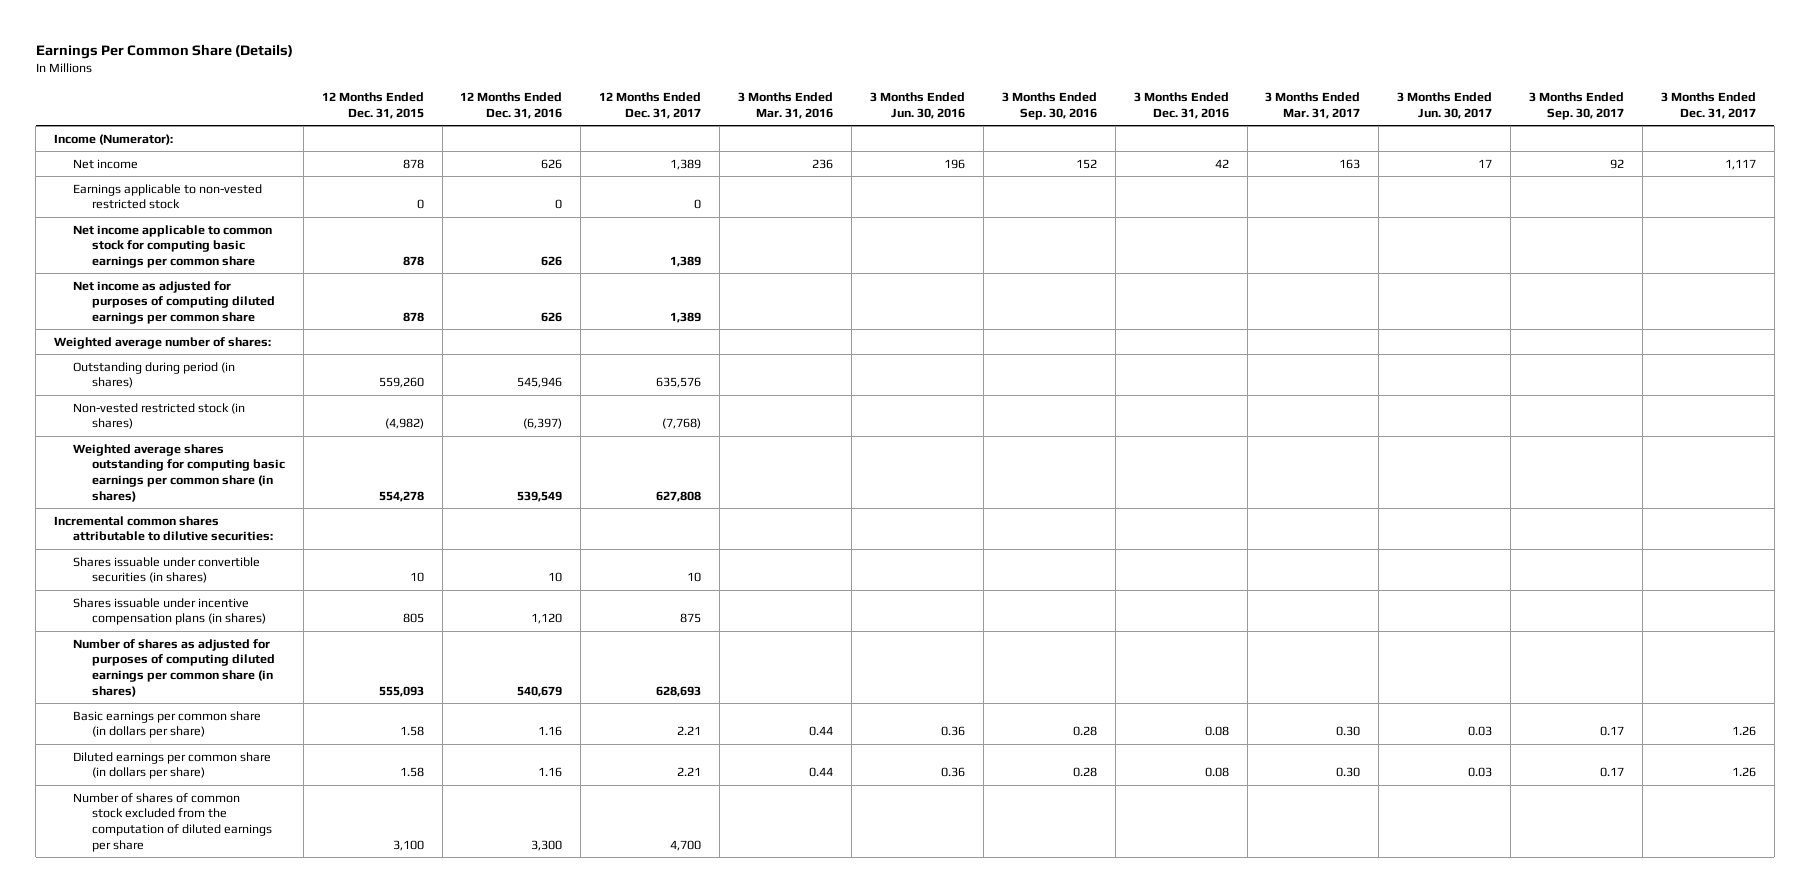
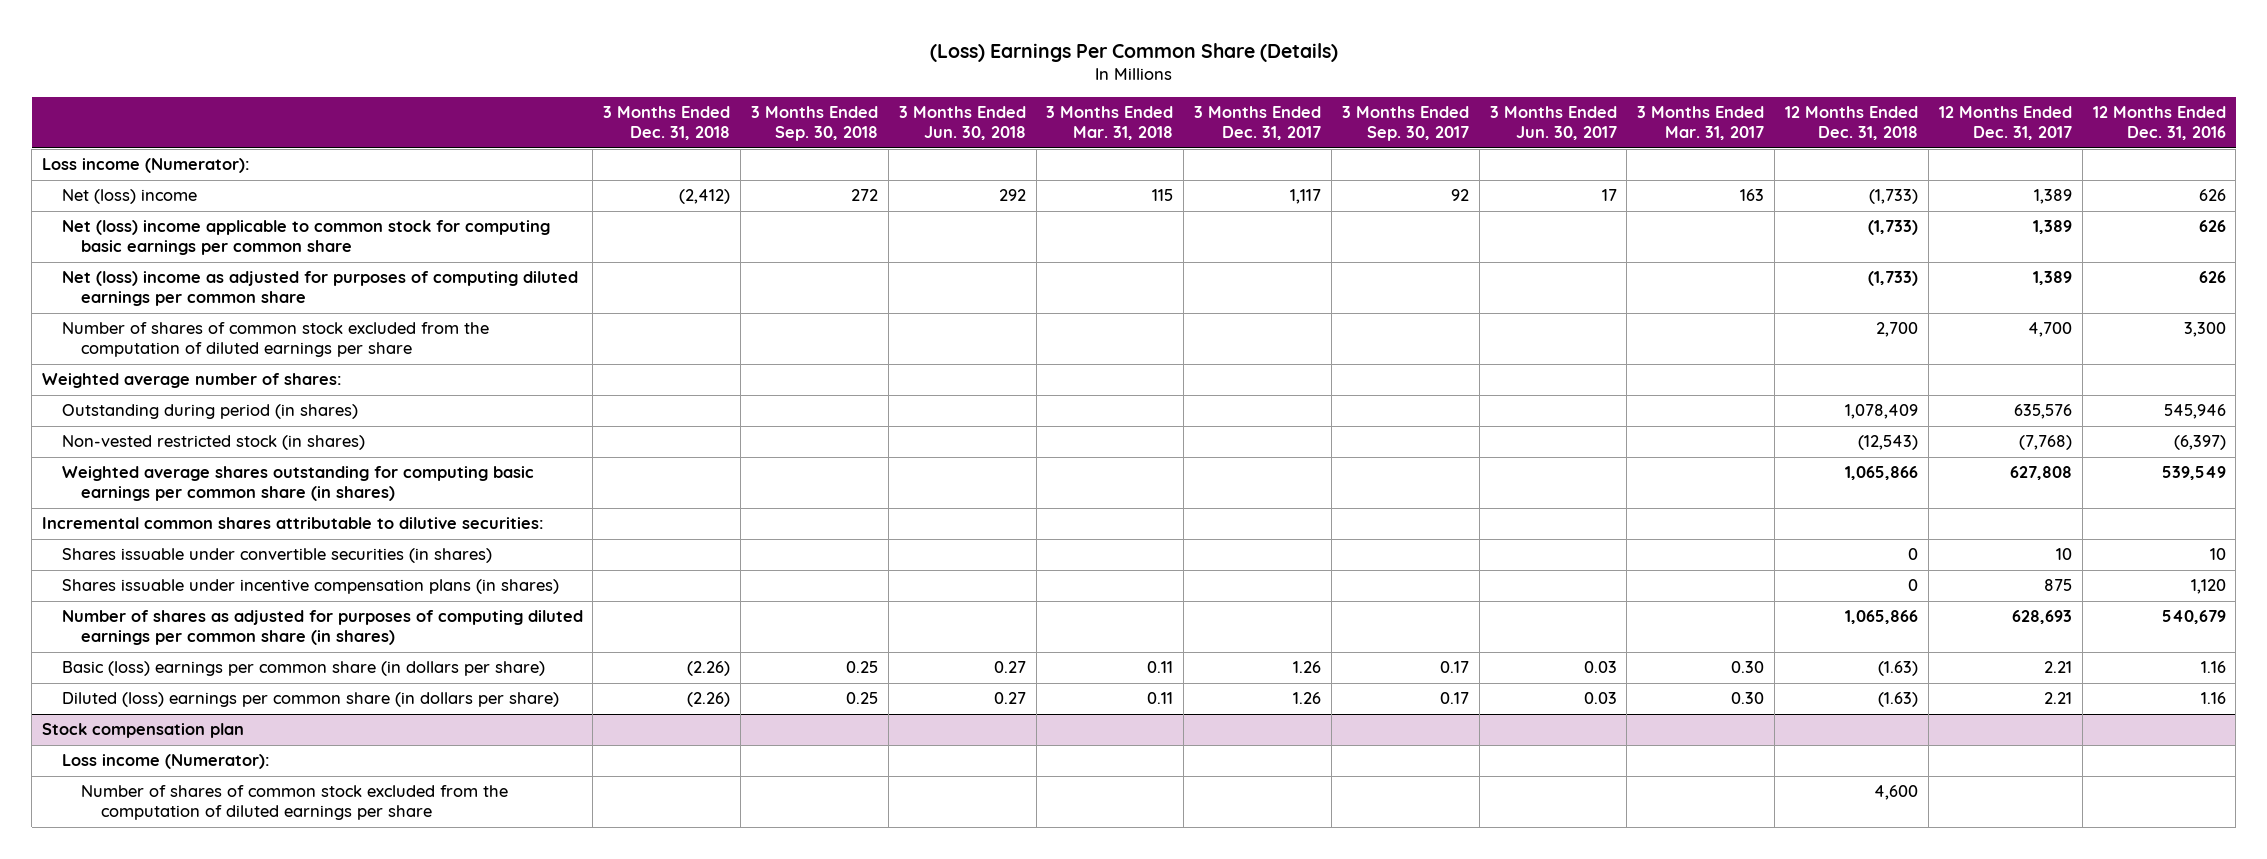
- Earnings Per Common Share (Details)
+ (Loss) Earnings Per Common Share (Details)
- | 12 Months Ended Dec. 31, 2015 | 12 Months Ended Dec. 31, 2016 | 12 Months Ended Dec. 31, 2017 | 3 Months Ended Mar. 31, 2016 | 3 Months Ended Jun. 30, 2016 | 3 Months Ended Sep. 30, 2016 | 3 Months Ended Dec. 31, 2016 | 3 Months Ended Mar. 31, 2017 | 3 Months Ended Jun. 30, 2017 | 3 Months Ended Sep. 30, 2017 | 3 Months Ended Dec. 31, 2017
+ | 3 Months Ended Dec. 31, 2018 | 3 Months Ended Sep. 30, 2018 | 3 Months Ended Jun. 30, 2018 | 3 Months Ended Mar. 31, 2018 | 3 Months Ended Dec. 31, 2017 | 3 Months Ended Sep. 30, 2017 | 3 Months Ended Jun. 30, 2017 | 3 Months Ended Mar. 31, 2017 | 12 Months Ended Dec. 31, 2018 | 12 Months Ended Dec. 31, 2017 | 12 Months Ended Dec. 31, 2016
- Income (Numerator):
- Net income | 878 | 626 | 1,389 | 236 | 196 | 152 | 42 | 163 | 17 | 92 | 1,117
- Earnings applicable to non-vested restricted stock | 0 | 0 | 0 | | | | | | | |
- Net income applicable to common stock for computing basic earnings per common share | 878 | 626 | 1,389 | | | | | | | |
- Net income as adjusted for purposes of computing diluted earnings per common share | 878 | 626 | 1,389 | | | | | | | |
+ Loss income (Numerator):
+ Net (loss) income | (2,412) | 272 | 292 | 115 | 1,117 | 92 | 17 | 163 | (1,733) | 1,389 | 626
+ Net (loss) income applicable to common stock for computing basic earnings per common share | | | | | | | | | (1,733) | 1,389 | 626
+ Net (loss) income as adjusted for purposes of computing diluted earnings per common share | | | | | | | | | (1,733) | 1,389 | 626
moved up: Number of shares of common stock excluded from the computation of diluted earnings per share | | | | | | | | | 2,700 | 4,700 | 3,300
- Basic earnings per common share (in dollars per share) | 1.58 | 1.16 | 2.21 | 0.44 | 0.36 | 0.28 | 0.08 | 0.30 | 0.03 | 0.17 | 1.26
- Diluted earnings per common share (in dollars per share) | 1.58 | 1.16 | 2.21 | 0.44 | 0.36 | 0.28 | 0.08 | 0.30 | 0.03 | 0.17 | 1.26
+ Basic (loss) earnings per common share (in dollars per share) | (2.26) | 0.25 | 0.27 | 0.11 | 1.26 | 0.17 | 0.03 | 0.30 | (1.63) | 2.21 | 1.16
+ Diluted (loss) earnings per common share (in dollars per share) | (2.26) | 0.25 | 0.27 | 0.11 | 1.26 | 0.17 | 0.03 | 0.30 | (1.63) | 2.21 | 1.16
+ Stock compensation plan
+ Loss income (Numerator):
+ Number of shares of common stock excluded from the computation of diluted earnings per share | | | | | | | | | 4,600 | |

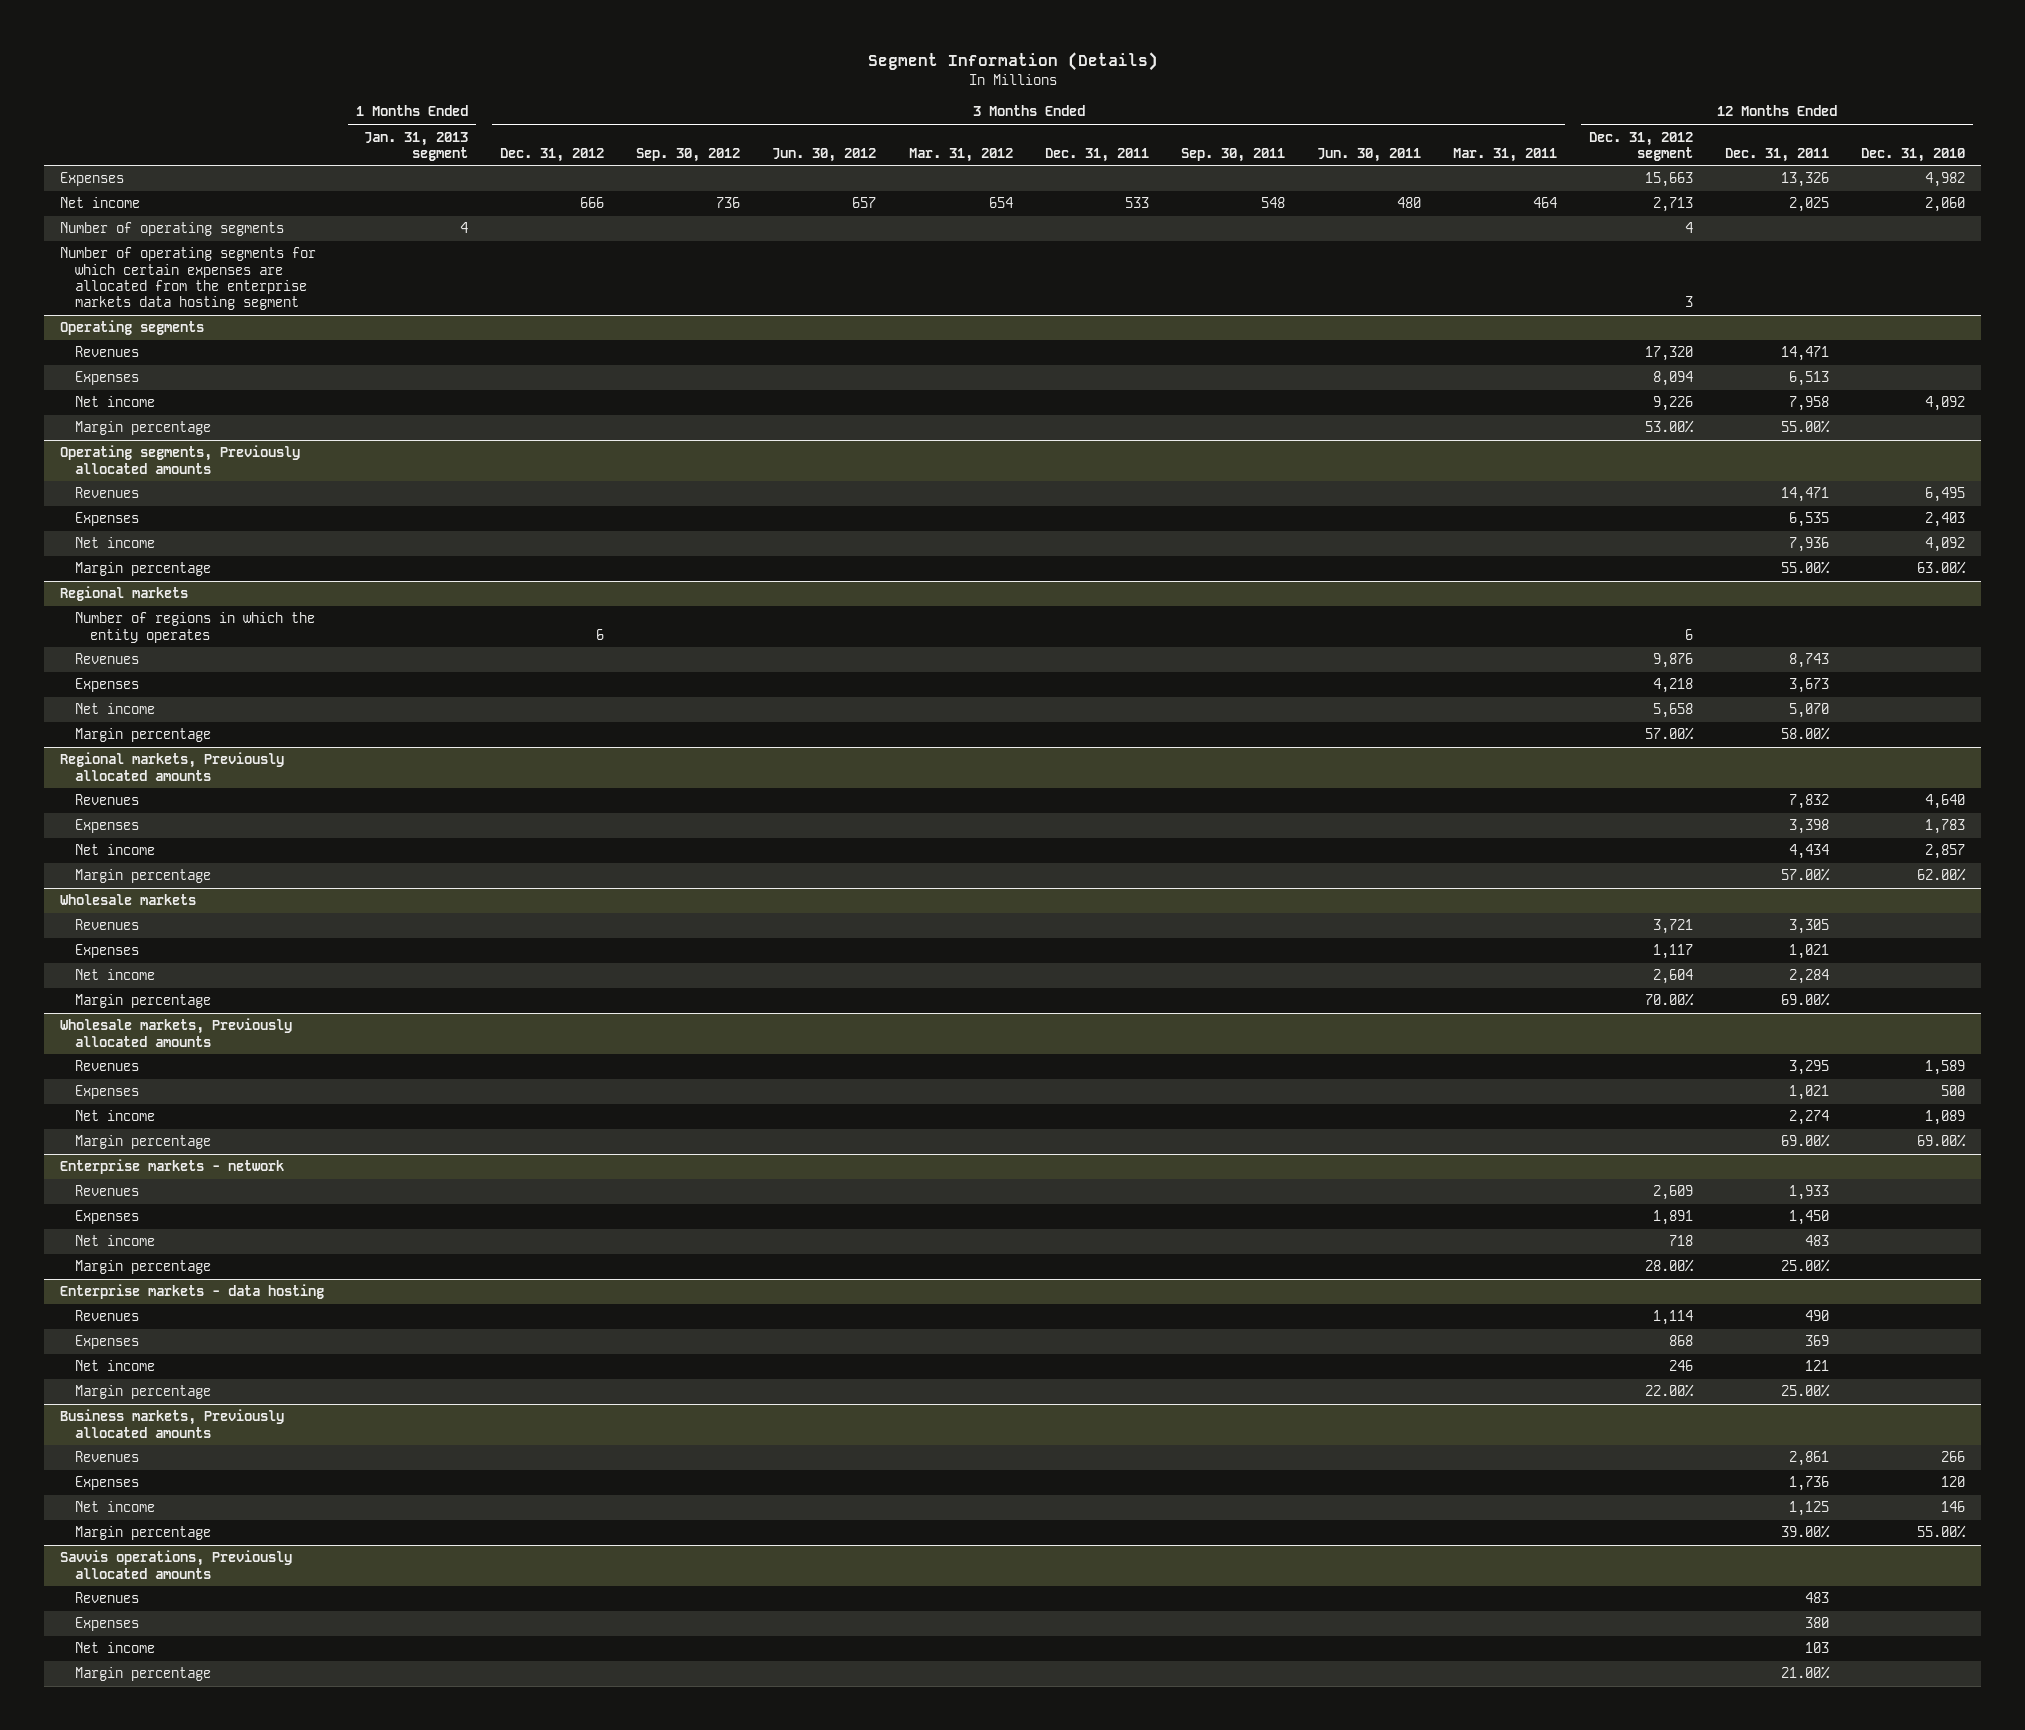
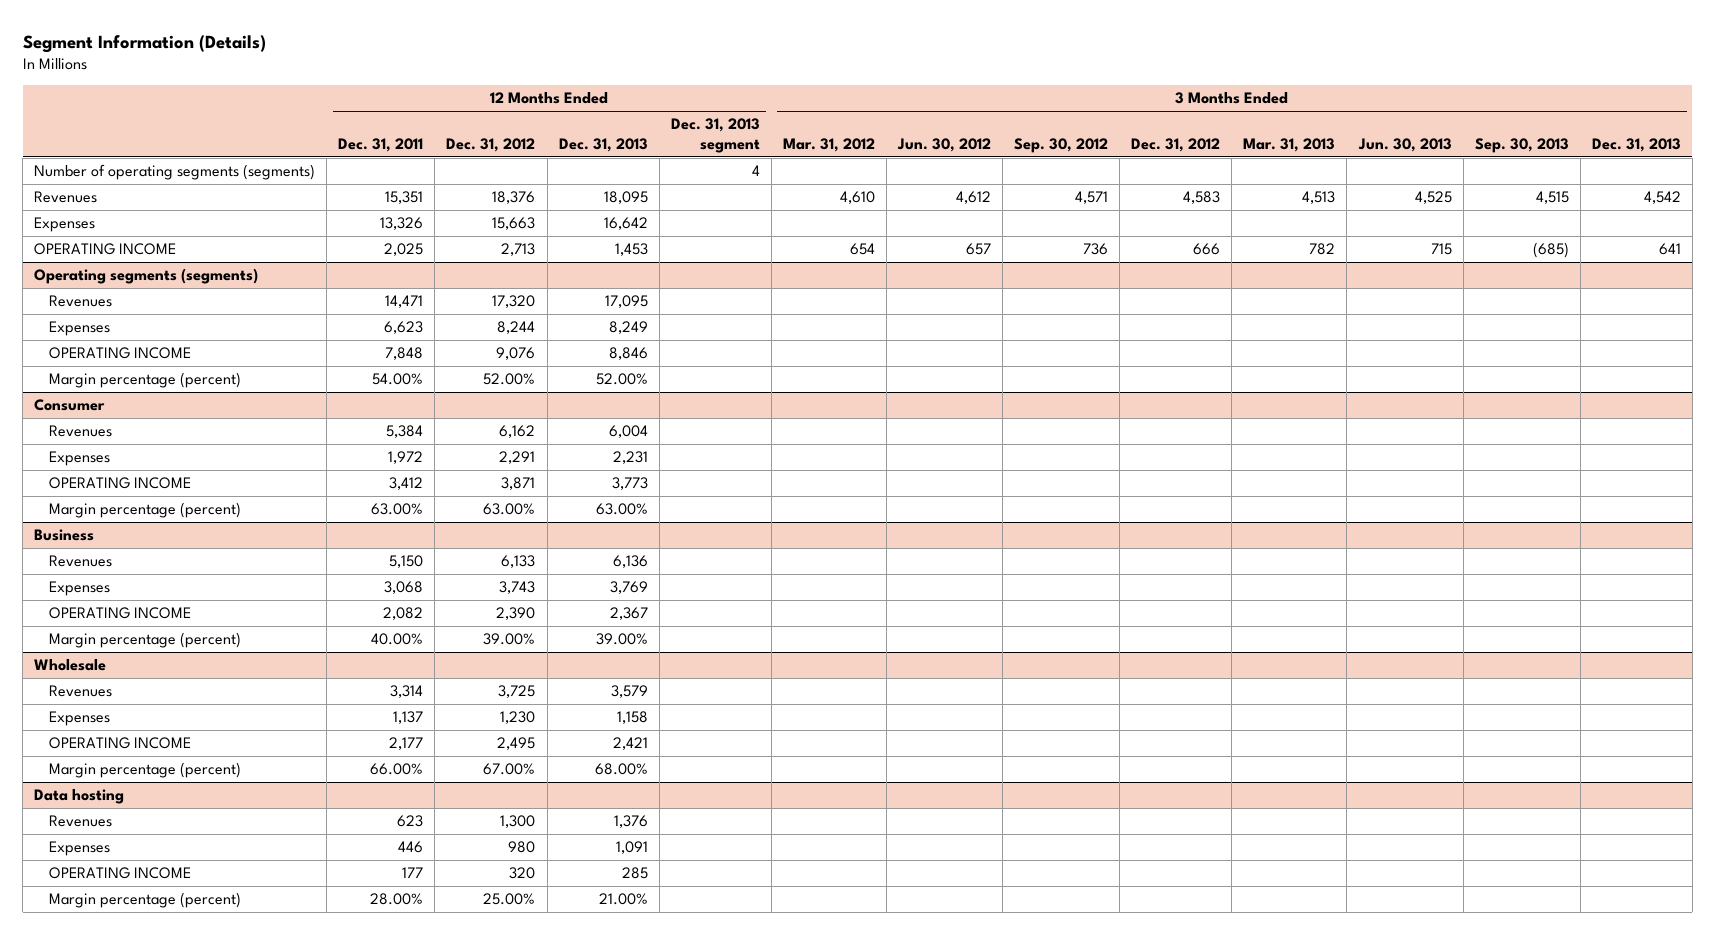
- | 1 Months Ended Jan. 31, 2013 segment | 3 Months Ended Dec. 31, 2012 | 3 Months Ended Sep. 30, 2012 | 3 Months Ended Jun. 30, 2012 | 3 Months Ended Mar. 31, 2012 | 3 Months Ended Dec. 31, 2011 | 3 Months Ended Sep. 30, 2011 | 3 Months Ended Jun. 30, 2011 | 3 Months Ended Mar. 31, 2011 | 12 Months Ended Dec. 31, 2012 segment | 12 Months Ended Dec. 31, 2011 | 12 Months Ended Dec. 31, 2010
+ | 12 Months Ended Dec. 31, 2011 | 12 Months Ended Dec. 31, 2012 | 12 Months Ended Dec. 31, 2013 | 12 Months Ended Dec. 31, 2013 segment | 3 Months Ended Mar. 31, 2012 | 3 Months Ended Jun. 30, 2012 | 3 Months Ended Sep. 30, 2012 | 3 Months Ended Dec. 31, 2012 | 3 Months Ended Mar. 31, 2013 | 3 Months Ended Jun. 30, 2013 | 3 Months Ended Sep. 30, 2013 | 3 Months Ended Dec. 31, 2013
+ Number of operating segments (segments) | | | | 4 | | | | | | | |
+ Revenues | 15,351 | 18,376 | 18,095 | | 4,610 | 4,612 | 4,571 | 4,583 | 4,513 | 4,525 | 4,515 | 4,542
- Net income | | 666 | 736 | 657 | 654 | 533 | 548 | 480 | 464 | 2,713 | 2,025 | 2,060
- Number of operating segments | 4 | | | | | | | | | 4 | |
- Number of operating segments for which certain expenses are allocated from the enterprise markets data hosting segment | | | | | | | | | | 3 | |
- Operating segments
- Revenues | | | | | | | | | | 17,320 | 14,471 |
- Expenses | | | | | | | | | | 8,094 | 6,513 |
- Net income | | | | | | | | | | 9,226 | 7,958 | 4,092
- Margin percentage | | | | | | | | | | 53.00% | 55.00% |
- Operating segments, Previously allocated amounts
+ OPERATING INCOME | 2,025 | 2,713 | 1,453 | | 654 | 657 | 736 | 666 | 782 | 715 | (685) | 641
+ Operating segments (segments)
- Expenses | | | | | | | | | | | 6,535 | 2,403
- Net income | | | | | | | | | | | 7,936 | 4,092
- Margin percentage | | | | | | | | | | | 55.00% | 63.00%
- Regional markets
- Number of regions in which the entity operates | | 6 | | | | | | | | 6 | |
- Revenues | | | | | | | | | | 9,876 | 8,743 |
- Expenses | | | | | | | | | | 4,218 | 3,673 |
- Net income | | | | | | | | | | 5,658 | 5,070 |
- Margin percentage | | | | | | | | | | 57.00% | 58.00% |
- Regional markets, Previously allocated amounts
- Revenues | | | | | | | | | | | 7,832 | 4,640
- Expenses | | | | | | | | | | | 3,398 | 1,783
- Net income | | | | | | | | | | | 4,434 | 2,857
- Margin percentage | | | | | | | | | | | 57.00% | 62.00%
- Wholesale markets
- Revenues | | | | | | | | | | 3,721 | 3,305 |
- Expenses | | | | | | | | | | 1,117 | 1,021 |
- Net income | | | | | | | | | | 2,604 | 2,284 |
- Margin percentage | | | | | | | | | | 70.00% | 69.00% |
- Wholesale markets, Previously allocated amounts
- Revenues | | | | | | | | | | | 3,295 | 1,589
- Expenses | | | | | | | | | | | 1,021 | 500
- Net income | | | | | | | | | | | 2,274 | 1,089
- Margin percentage | | | | | | | | | | | 69.00% | 69.00%
- Enterprise markets - network
- Revenues | | | | | | | | | | 2,609 | 1,933 |
- Expenses | | | | | | | | | | 1,891 | 1,450 |
- Net income | | | | | | | | | | 718 | 483 |
- Margin percentage | | | | | | | | | | 28.00% | 25.00% |
- Enterprise markets - data hosting
- Revenues | | | | | | | | | | 1,114 | 490 |
- Expenses | | | | | | | | | | 868 | 369 |
- Net income | | | | | | | | | | 246 | 121 |
- Margin percentage | | | | | | | | | | 22.00% | 25.00% |
- Business markets, Previously allocated amounts
- Revenues | | | | | | | | | | | 2,861 | 266
- Expenses | | | | | | | | | | | 1,736 | 120
- Net income | | | | | | | | | | | 1,125 | 146
- Margin percentage | | | | | | | | | | | 39.00% | 55.00%
- Savvis operations, Previously allocated amounts
- Revenues | | | | | | | | | | | 483 |
- Expenses | | | | | | | | | | | 380 |
- Net income | | | | | | | | | | | 103 |
- Margin percentage | | | | | | | | | | | 21.00% |
+ Expenses | 6,623 | 8,244 | 8,249 | | | | | | | | |
+ OPERATING INCOME | 7,848 | 9,076 | 8,846 | | | | | | | | |
+ Margin percentage (percent) | 54.00% | 52.00% | 52.00% | | | | | | | | |
+ Consumer
+ Revenues | 5,384 | 6,162 | 6,004 | | | | | | | | |
+ Expenses | 1,972 | 2,291 | 2,231 | | | | | | | | |
+ OPERATING INCOME | 3,412 | 3,871 | 3,773 | | | | | | | | |
+ Margin percentage (percent) | 63.00% | 63.00% | 63.00% | | | | | | | | |
+ Business
+ Revenues | 5,150 | 6,133 | 6,136 | | | | | | | | |
+ Expenses | 3,068 | 3,743 | 3,769 | | | | | | | | |
+ OPERATING INCOME | 2,082 | 2,390 | 2,367 | | | | | | | | |
+ Margin percentage (percent) | 40.00% | 39.00% | 39.00% | | | | | | | | |
+ Wholesale
+ Revenues | 3,314 | 3,725 | 3,579 | | | | | | | | |
+ Expenses | 1,137 | 1,230 | 1,158 | | | | | | | | |
+ OPERATING INCOME | 2,177 | 2,495 | 2,421 | | | | | | | | |
+ Margin percentage (percent) | 66.00% | 67.00% | 68.00% | | | | | | | | |
+ Data hosting
+ Revenues | 623 | 1,300 | 1,376 | | | | | | | | |
+ Expenses | 446 | 980 | 1,091 | | | | | | | | |
+ OPERATING INCOME | 177 | 320 | 285 | | | | | | | | |
+ Margin percentage (percent) | 28.00% | 25.00% | 21.00% | | | | | | | | |

